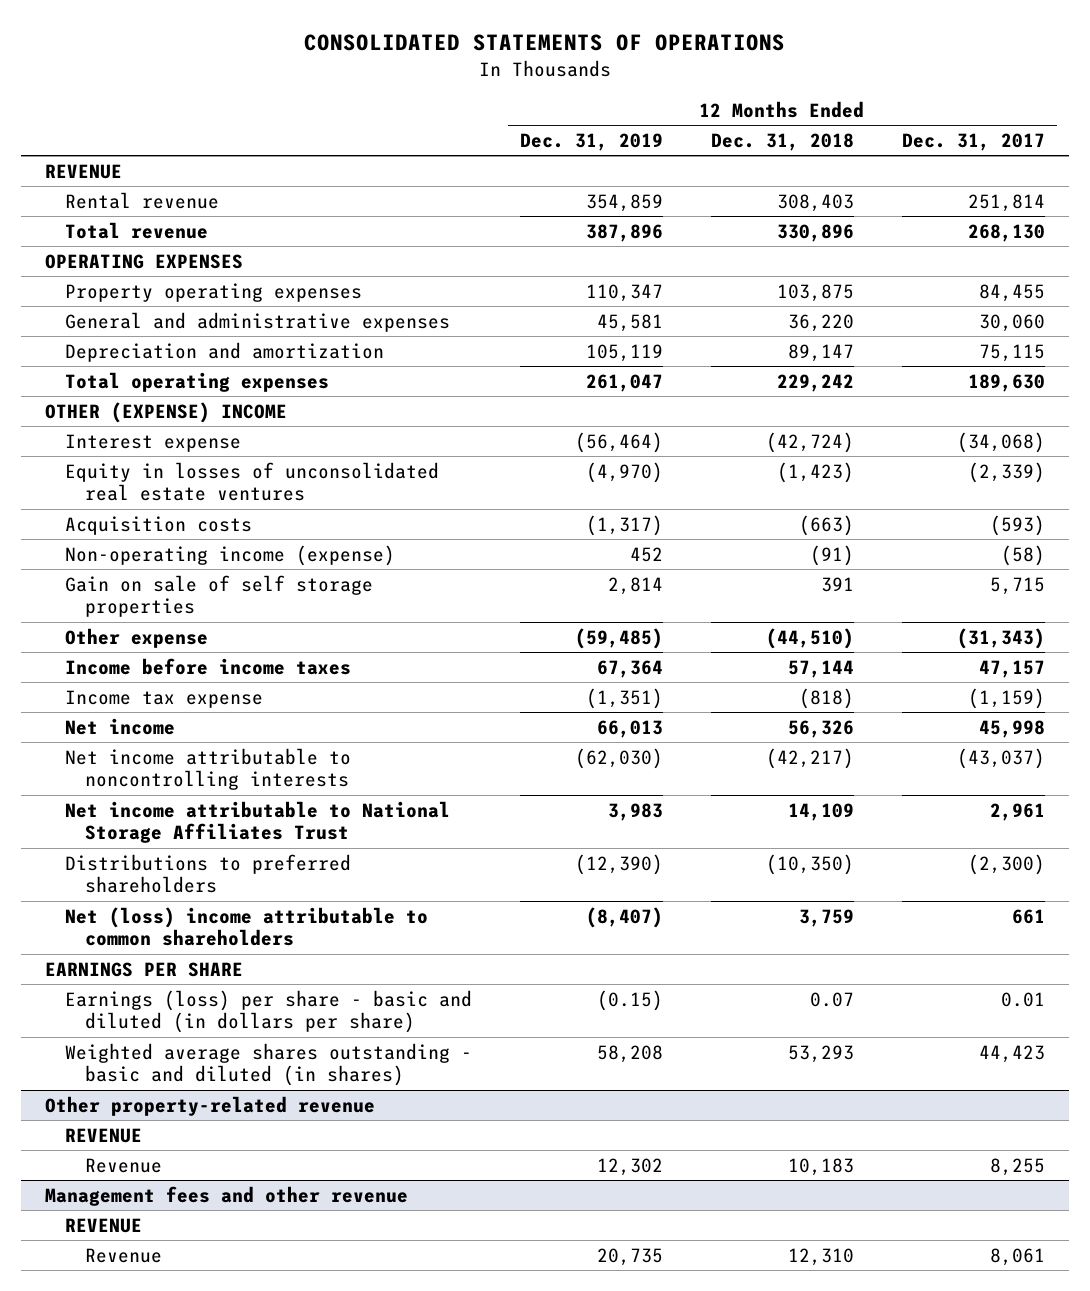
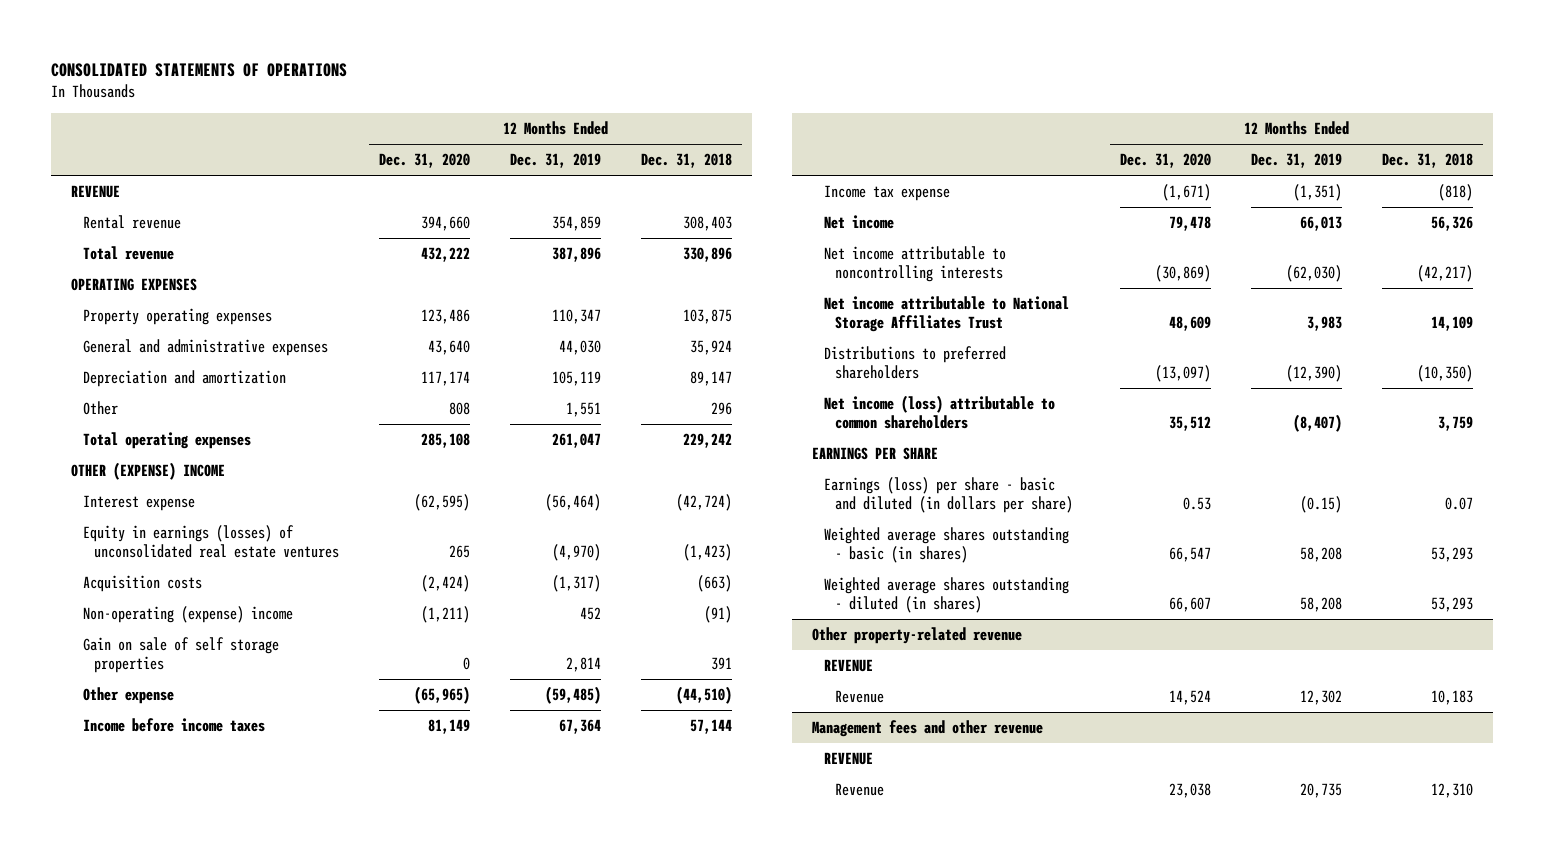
- | 12 Months Ended Dec. 31, 2019 | 12 Months Ended Dec. 31, 2018 | 12 Months Ended Dec. 31, 2017
+ | 12 Months Ended Dec. 31, 2020 | 12 Months Ended Dec. 31, 2019 | 12 Months Ended Dec. 31, 2018
- General and administrative expenses | 45,581 | 36,220 | 30,060
+ General and administrative expenses | 43,640 | 44,030 | 35,924
+ Other | 808 | 1,551 | 296
- Equity in losses of unconsolidated real estate ventures | (4,970) | (1,423) | (2,339)
+ Equity in earnings (losses) of unconsolidated real estate ventures | 265 | (4,970) | (1,423)
- Non-operating income (expense) | 452 | (91) | (58)
+ Non-operating (expense) income | (1,211) | 452 | (91)
- Net (loss) income attributable to common shareholders | (8,407) | 3,759 | 661
+ Net income (loss) attributable to common shareholders | 35,512 | (8,407) | 3,759
- Weighted average shares outstanding - basic and diluted (in shares) | 58,208 | 53,293 | 44,423
+ Weighted average shares outstanding - basic (in shares) | 66,547 | 58,208 | 53,293
+ Weighted average shares outstanding - diluted (in shares) | 66,607 | 58,208 | 53,293

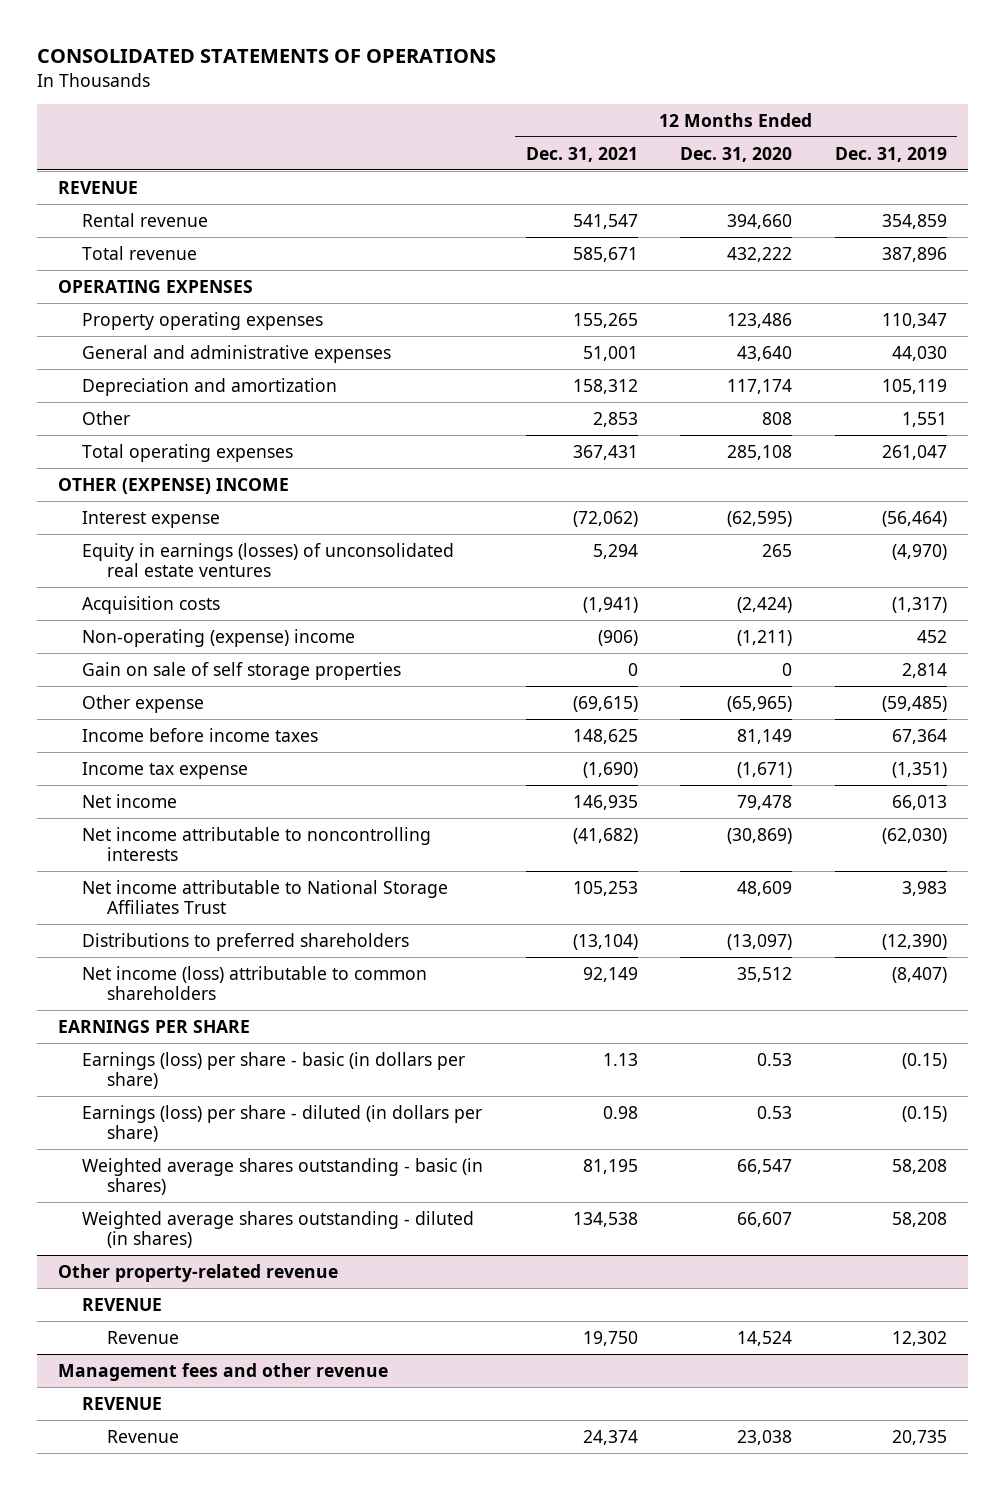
- | 12 Months Ended Dec. 31, 2020 | 12 Months Ended Dec. 31, 2019 | 12 Months Ended Dec. 31, 2018
+ | 12 Months Ended Dec. 31, 2021 | 12 Months Ended Dec. 31, 2020 | 12 Months Ended Dec. 31, 2019
- Earnings (loss) per share - basic and diluted (in dollars per share) | 0.53 | (0.15) | 0.07
+ Earnings (loss) per share - basic (in dollars per share) | 1.13 | 0.53 | (0.15)
+ Earnings (loss) per share - diluted (in dollars per share) | 0.98 | 0.53 | (0.15)

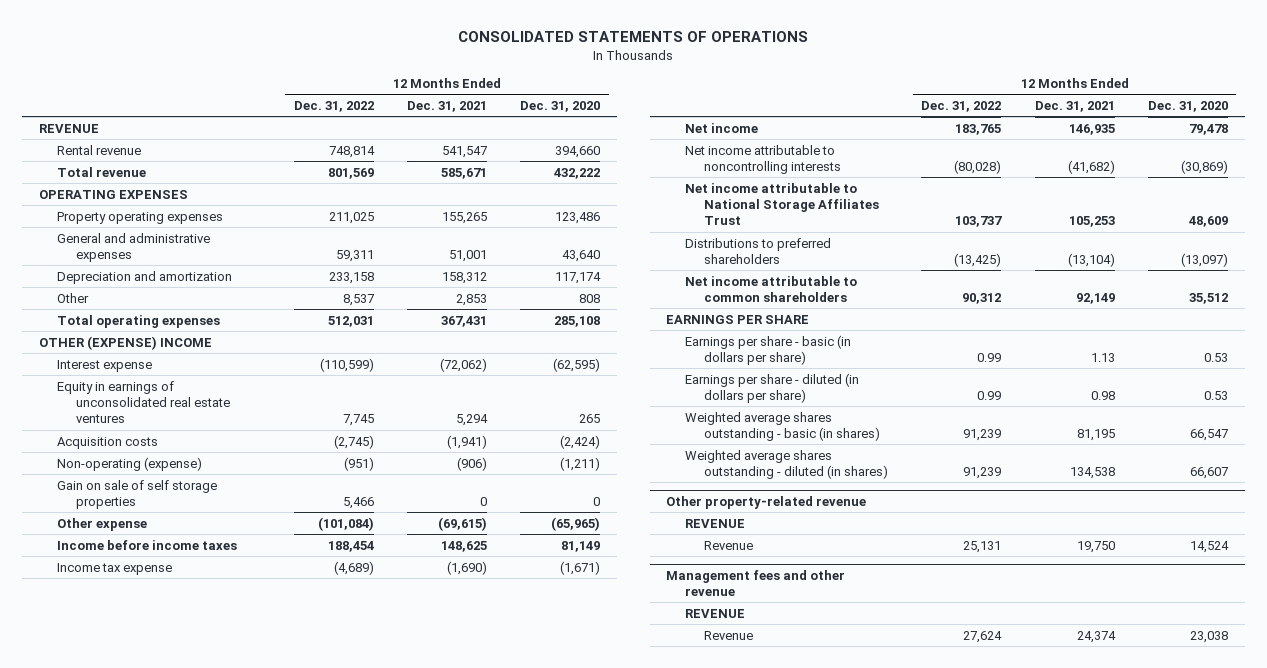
- | 12 Months Ended Dec. 31, 2021 | 12 Months Ended Dec. 31, 2020 | 12 Months Ended Dec. 31, 2019
+ | 12 Months Ended Dec. 31, 2022 | 12 Months Ended Dec. 31, 2021 | 12 Months Ended Dec. 31, 2020
- Equity in earnings (losses) of unconsolidated real estate ventures | 5,294 | 265 | (4,970)
+ Equity in earnings of unconsolidated real estate ventures | 7,745 | 5,294 | 265
- Non-operating (expense) income | (906) | (1,211) | 452
+ Non-operating (expense) | (951) | (906) | (1,211)
- Net income (loss) attributable to common shareholders | 92,149 | 35,512 | (8,407)
+ Net income attributable to common shareholders | 90,312 | 92,149 | 35,512
- Earnings (loss) per share - basic (in dollars per share) | 1.13 | 0.53 | (0.15)
- Earnings (loss) per share - diluted (in dollars per share) | 0.98 | 0.53 | (0.15)
+ Earnings per share - basic (in dollars per share) | 0.99 | 1.13 | 0.53
+ Earnings per share - diluted (in dollars per share) | 0.99 | 0.98 | 0.53

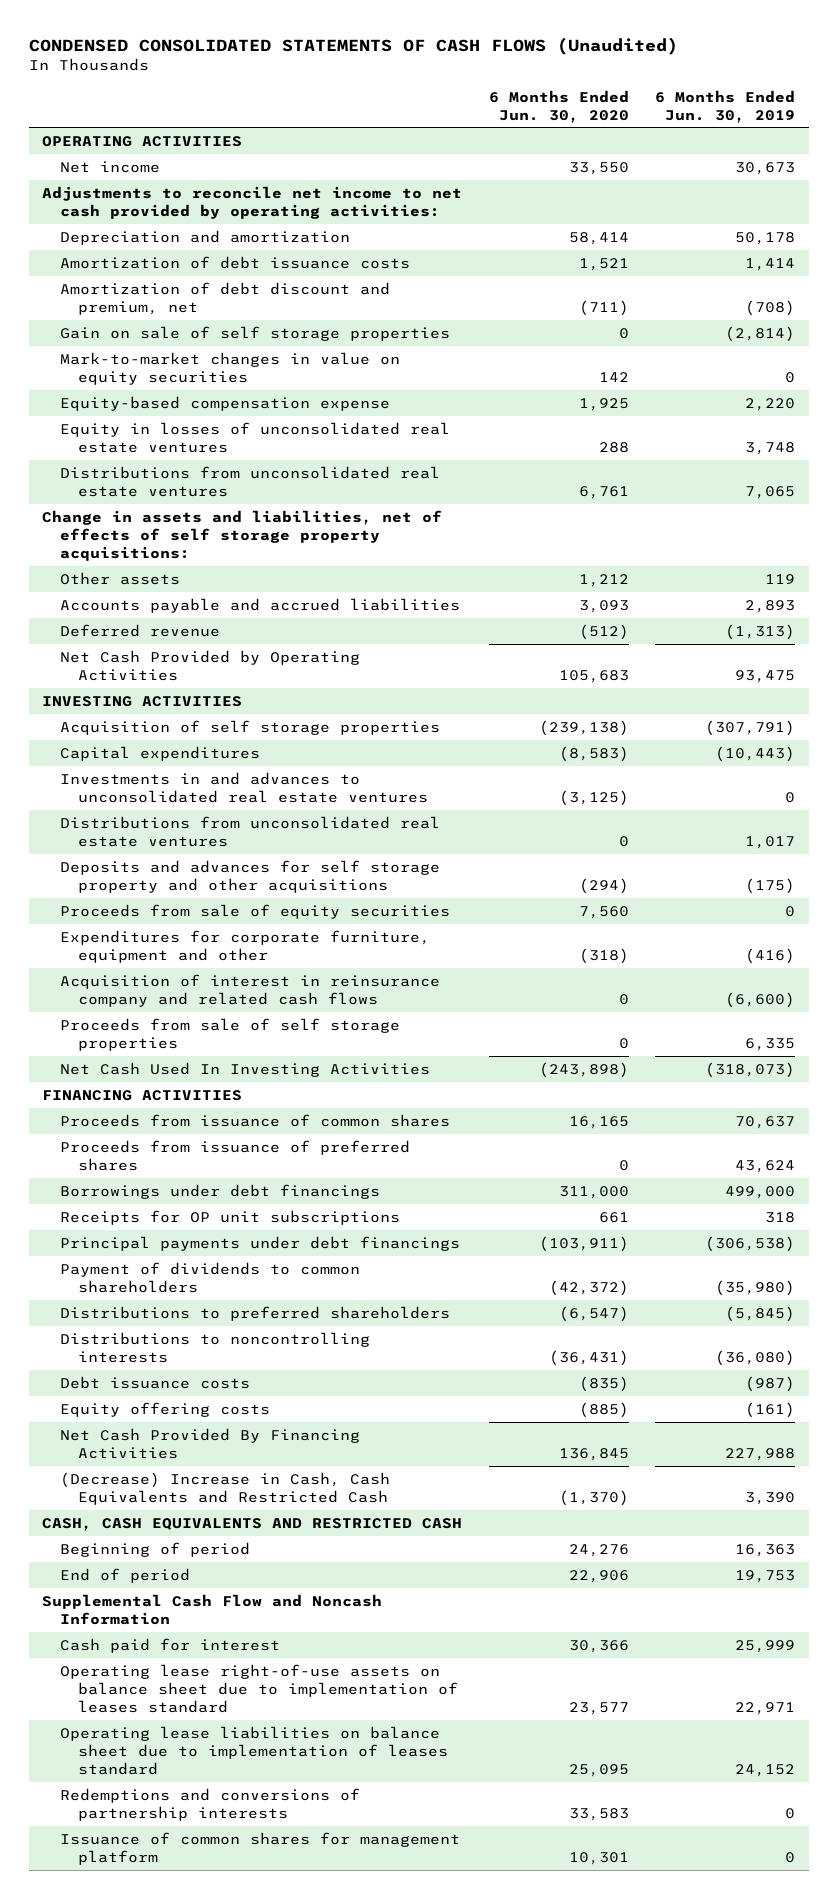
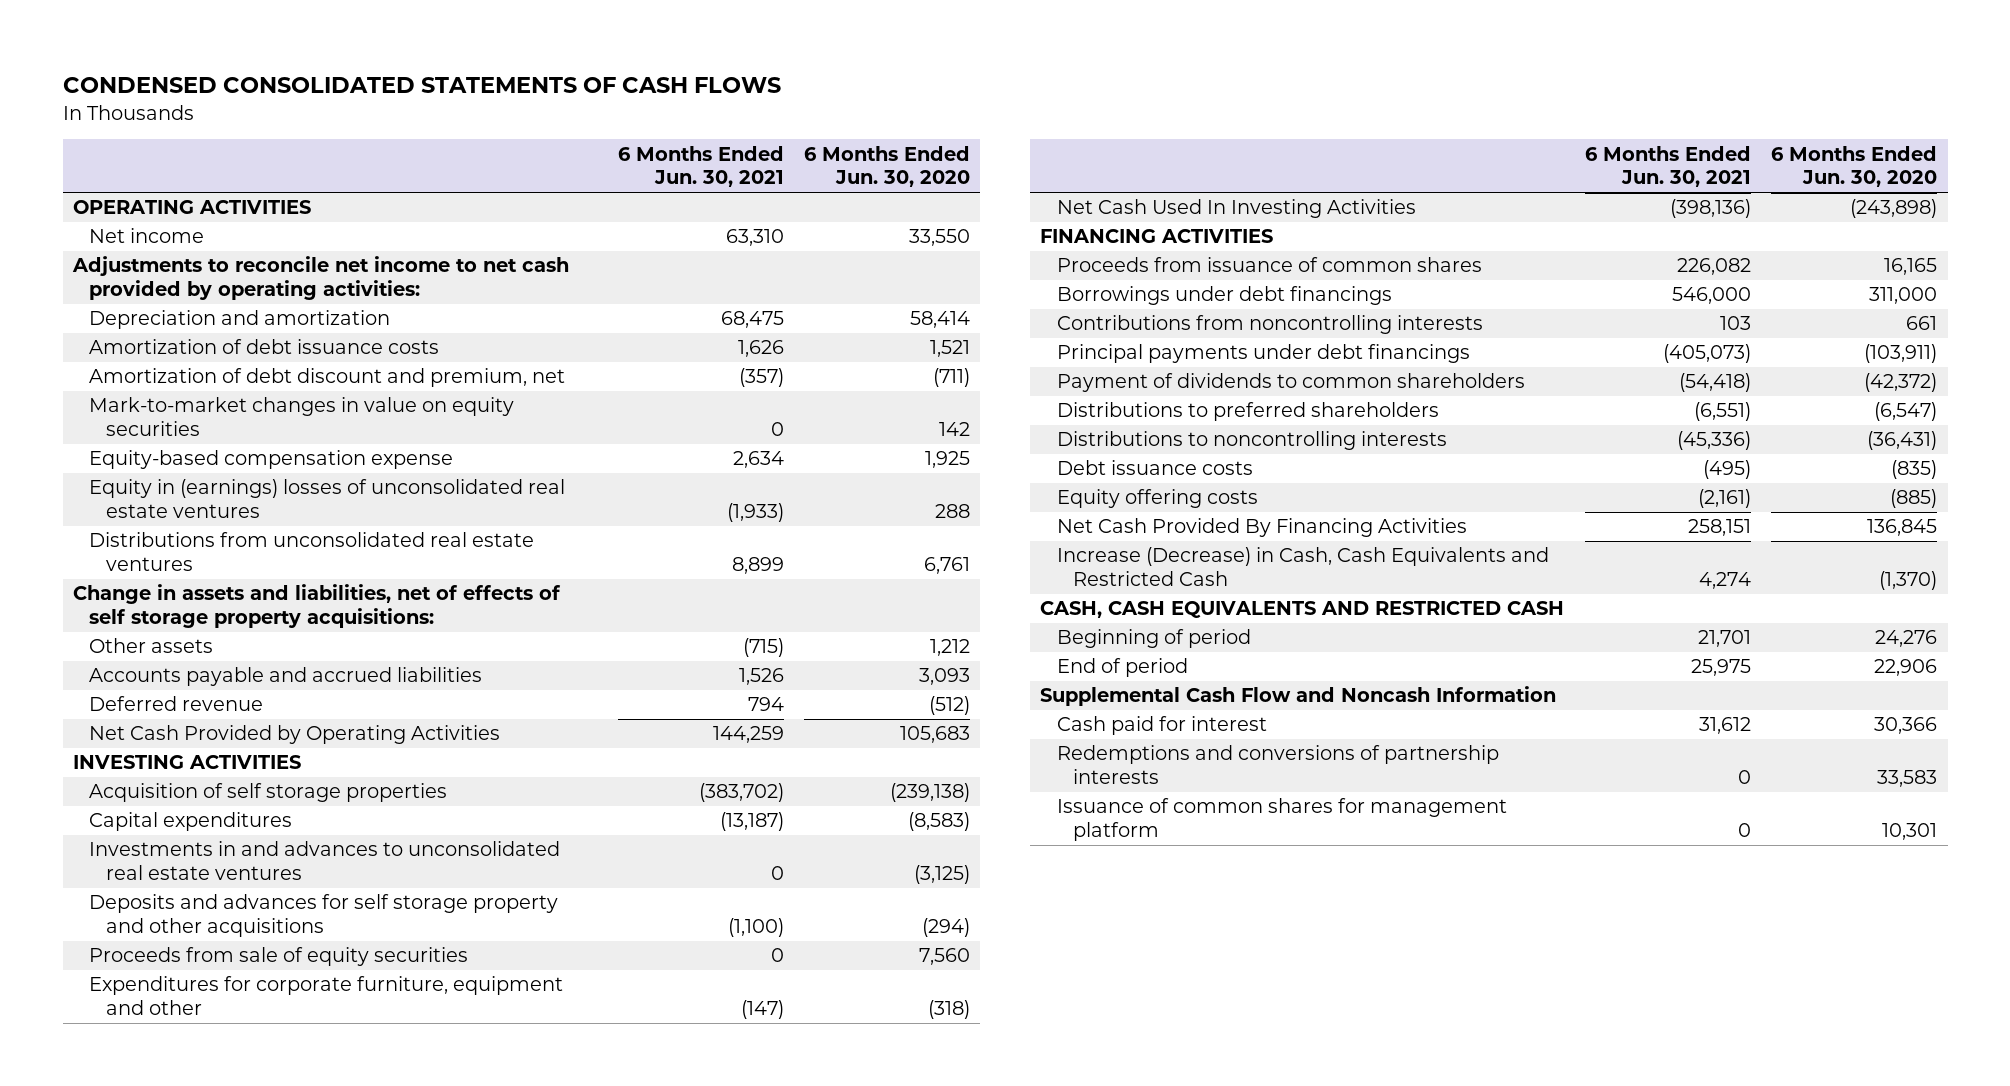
- CONDENSED CONSOLIDATED STATEMENTS OF CASH FLOWS (Unaudited)
+ CONDENSED CONSOLIDATED STATEMENTS OF CASH FLOWS
- | 6 Months Ended Jun. 30, 2020 | 6 Months Ended Jun. 30, 2019
+ | 6 Months Ended Jun. 30, 2021 | 6 Months Ended Jun. 30, 2020
- Gain on sale of self storage properties | 0 | (2,814)
- Equity in losses of unconsolidated real estate ventures | 288 | 3,748
+ Equity in (earnings) losses of unconsolidated real estate ventures | (1,933) | 288
- Distributions from unconsolidated real estate ventures | 0 | 1,017
- Acquisition of interest in reinsurance company and related cash flows | 0 | (6,600)
- Proceeds from sale of self storage properties | 0 | 6,335
- Proceeds from issuance of preferred shares | 0 | 43,624
- Receipts for OP unit subscriptions | 661 | 318
+ Contributions from noncontrolling interests | 103 | 661
- (Decrease) Increase in Cash, Cash Equivalents and Restricted Cash | (1,370) | 3,390
+ Increase (Decrease) in Cash, Cash Equivalents and Restricted Cash | 4,274 | (1,370)
- Operating lease right-of-use assets on balance sheet due to implementation of leases standard | 23,577 | 22,971
- Operating lease liabilities on balance sheet due to implementation of leases standard | 25,095 | 24,152

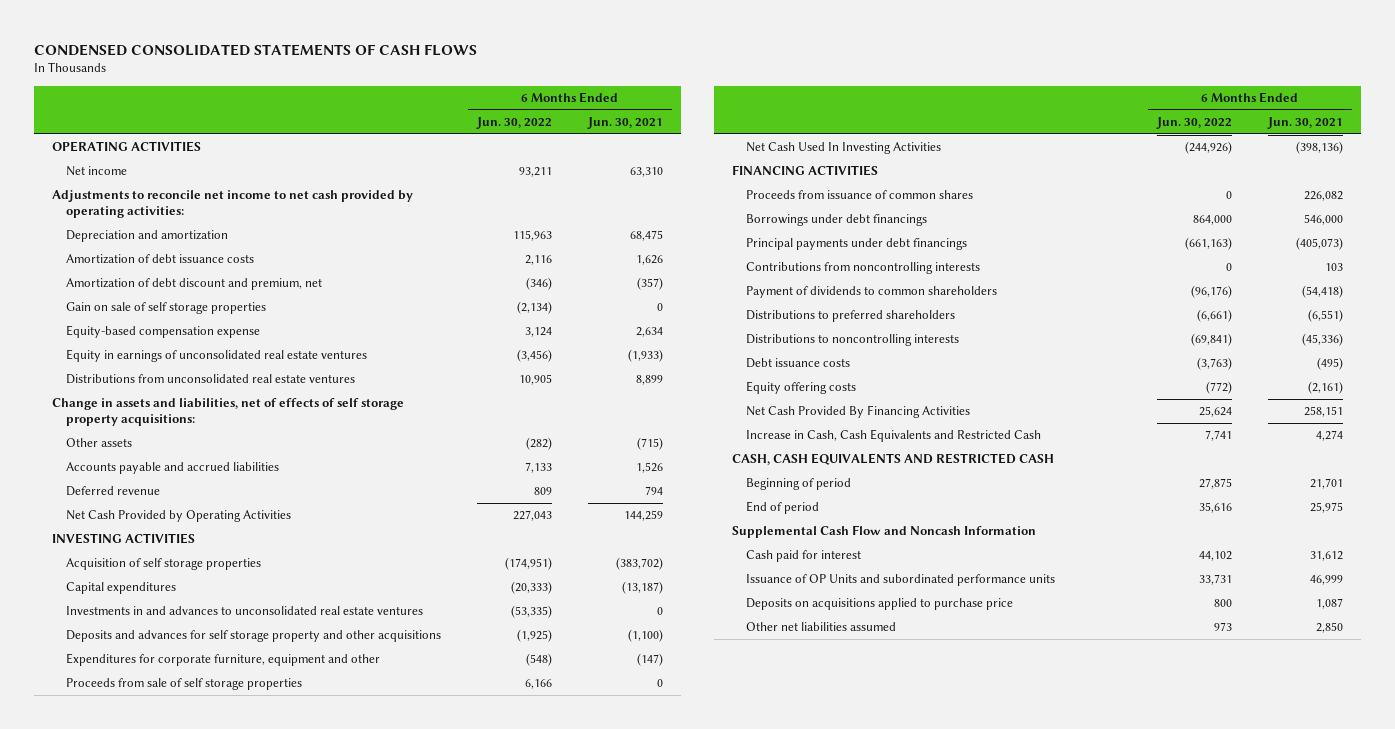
- | 6 Months Ended Jun. 30, 2021 | 6 Months Ended Jun. 30, 2020
+ | 6 Months Ended Jun. 30, 2022 | 6 Months Ended Jun. 30, 2021
- Mark-to-market changes in value on equity securities | 0 | 142
+ Gain on sale of self storage properties | (2,134) | 0
- Equity in (earnings) losses of unconsolidated real estate ventures | (1,933) | 288
+ Equity in earnings of unconsolidated real estate ventures | (3,456) | (1,933)
- Proceeds from sale of equity securities | 0 | 7,560
+ Proceeds from sale of self storage properties | 6,166 | 0
moved down: Contributions from noncontrolling interests | 0 | 103
- Increase (Decrease) in Cash, Cash Equivalents and Restricted Cash | 4,274 | (1,370)
+ Increase in Cash, Cash Equivalents and Restricted Cash | 7,741 | 4,274
- Redemptions and conversions of partnership interests | 0 | 33,583
- Issuance of common shares for management platform | 0 | 10,301
+ Issuance of OP Units and subordinated performance units | 33,731 | 46,999
+ Deposits on acquisitions applied to purchase price | 800 | 1,087
+ Other net liabilities assumed | 973 | 2,850

